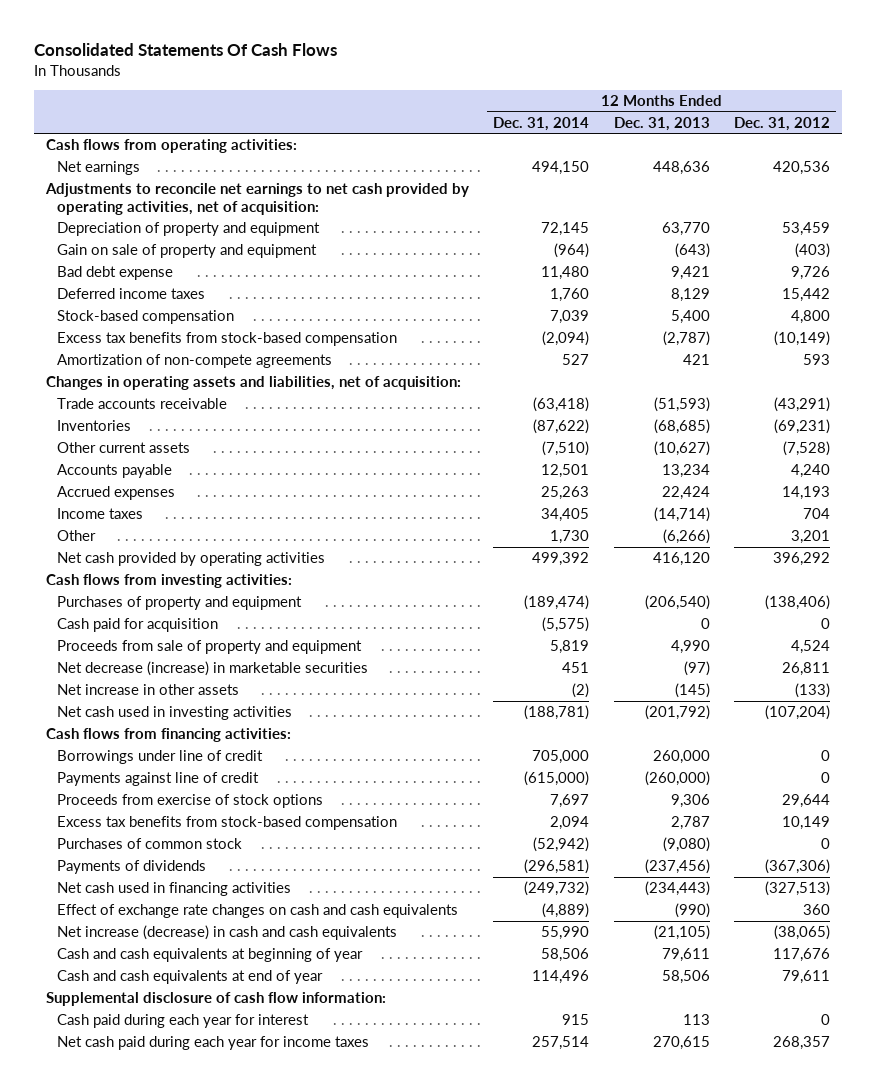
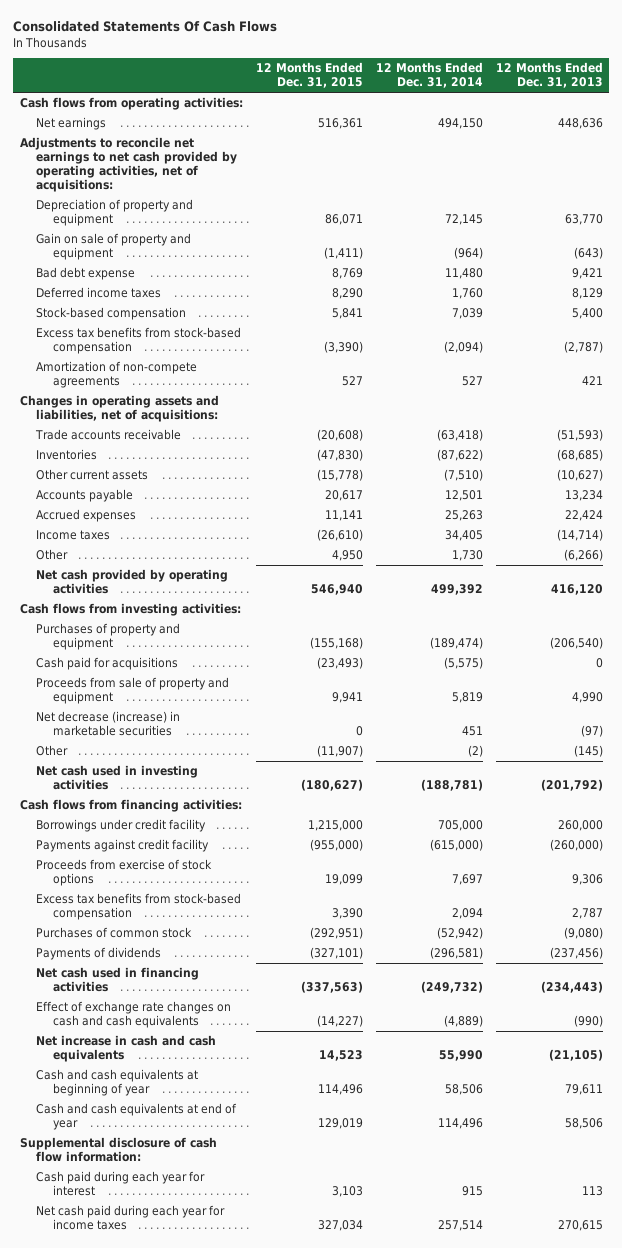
- | 12 Months Ended Dec. 31, 2014 | 12 Months Ended Dec. 31, 2013 | 12 Months Ended Dec. 31, 2012
+ | 12 Months Ended Dec. 31, 2015 | 12 Months Ended Dec. 31, 2014 | 12 Months Ended Dec. 31, 2013
- Adjustments to reconcile net earnings to net cash provided by operating activities, net of acquisition:
+ Adjustments to reconcile net earnings to net cash provided by operating activities, net of acquisitions:
- Changes in operating assets and liabilities, net of acquisition:
+ Changes in operating assets and liabilities, net of acquisitions:
- Cash paid for acquisition | (5,575) | 0 | 0
+ Cash paid for acquisitions | (23,493) | (5,575) | 0
- Net increase in other assets | (2) | (145) | (133)
+ Other | (11,907) | (2) | (145)
- Borrowings under line of credit | 705,000 | 260,000 | 0
- Payments against line of credit | (615,000) | (260,000) | 0
+ Borrowings under credit facility | 1,215,000 | 705,000 | 260,000
+ Payments against credit facility | (955,000) | (615,000) | (260,000)
- Net increase (decrease) in cash and cash equivalents | 55,990 | (21,105) | (38,065)
+ Net increase in cash and cash equivalents | 14,523 | 55,990 | (21,105)

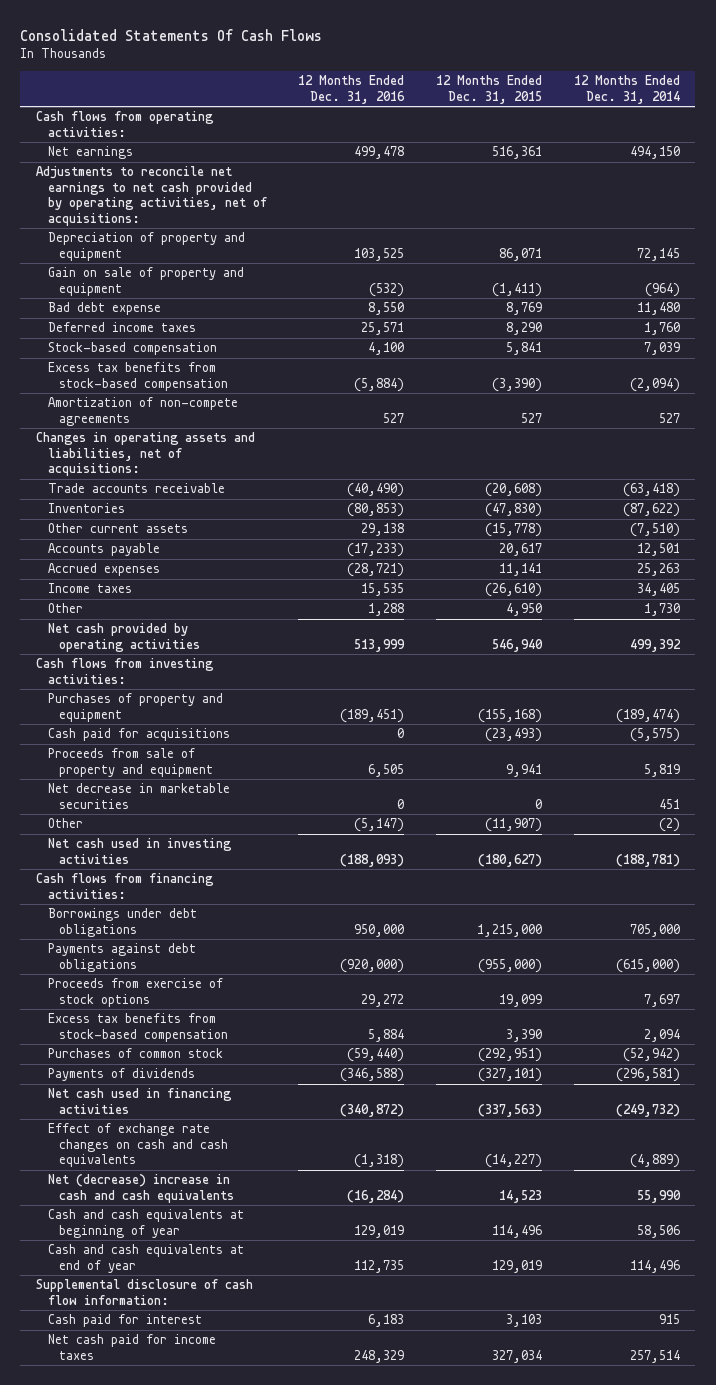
- | 12 Months Ended Dec. 31, 2015 | 12 Months Ended Dec. 31, 2014 | 12 Months Ended Dec. 31, 2013
+ | 12 Months Ended Dec. 31, 2016 | 12 Months Ended Dec. 31, 2015 | 12 Months Ended Dec. 31, 2014
- Net decrease (increase) in marketable securities | 0 | 451 | (97)
+ Net decrease in marketable securities | 0 | 0 | 451
- Borrowings under credit facility | 1,215,000 | 705,000 | 260,000
- Payments against credit facility | (955,000) | (615,000) | (260,000)
+ Borrowings under debt obligations | 950,000 | 1,215,000 | 705,000
+ Payments against debt obligations | (920,000) | (955,000) | (615,000)
- Net increase in cash and cash equivalents | 14,523 | 55,990 | (21,105)
+ Net (decrease) increase in cash and cash equivalents | (16,284) | 14,523 | 55,990
- Cash paid during each year for interest | 3,103 | 915 | 113
- Net cash paid during each year for income taxes | 327,034 | 257,514 | 270,615
+ Cash paid for interest | 6,183 | 3,103 | 915
+ Net cash paid for income taxes | 248,329 | 327,034 | 257,514

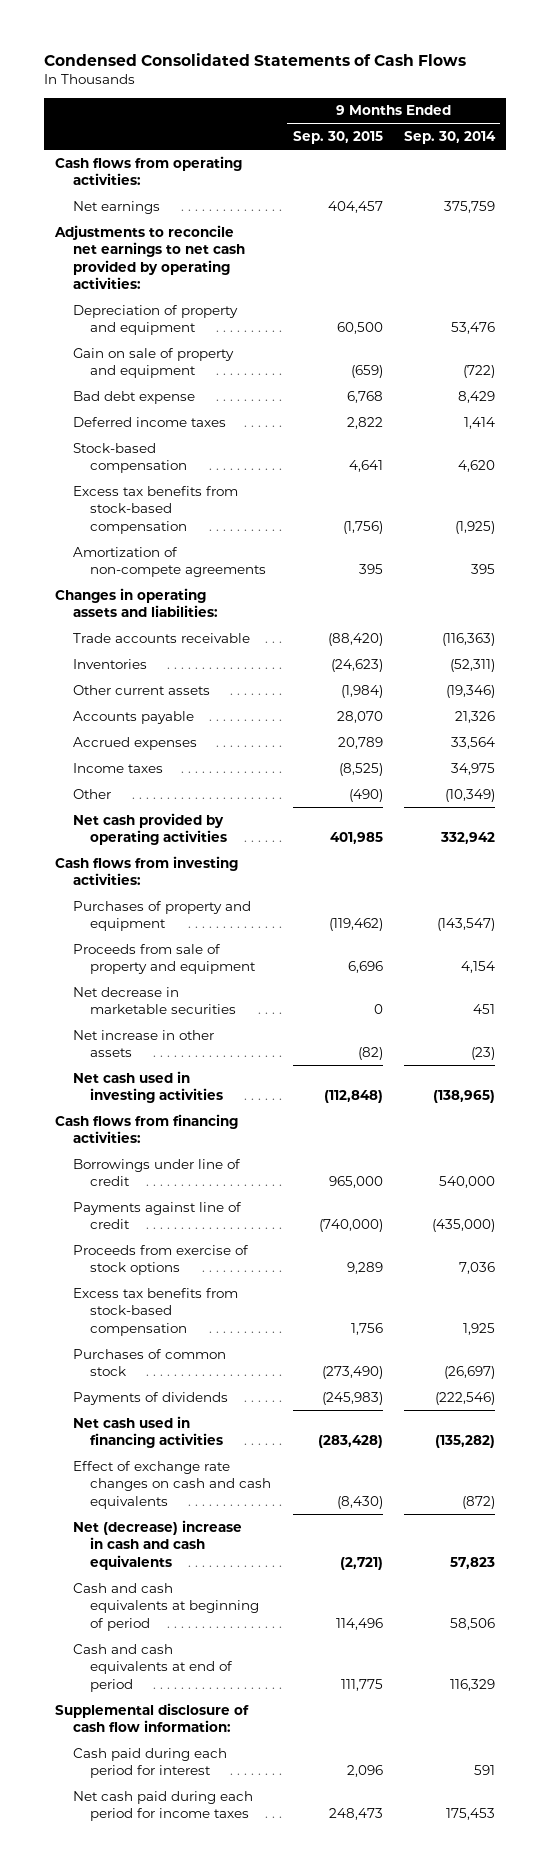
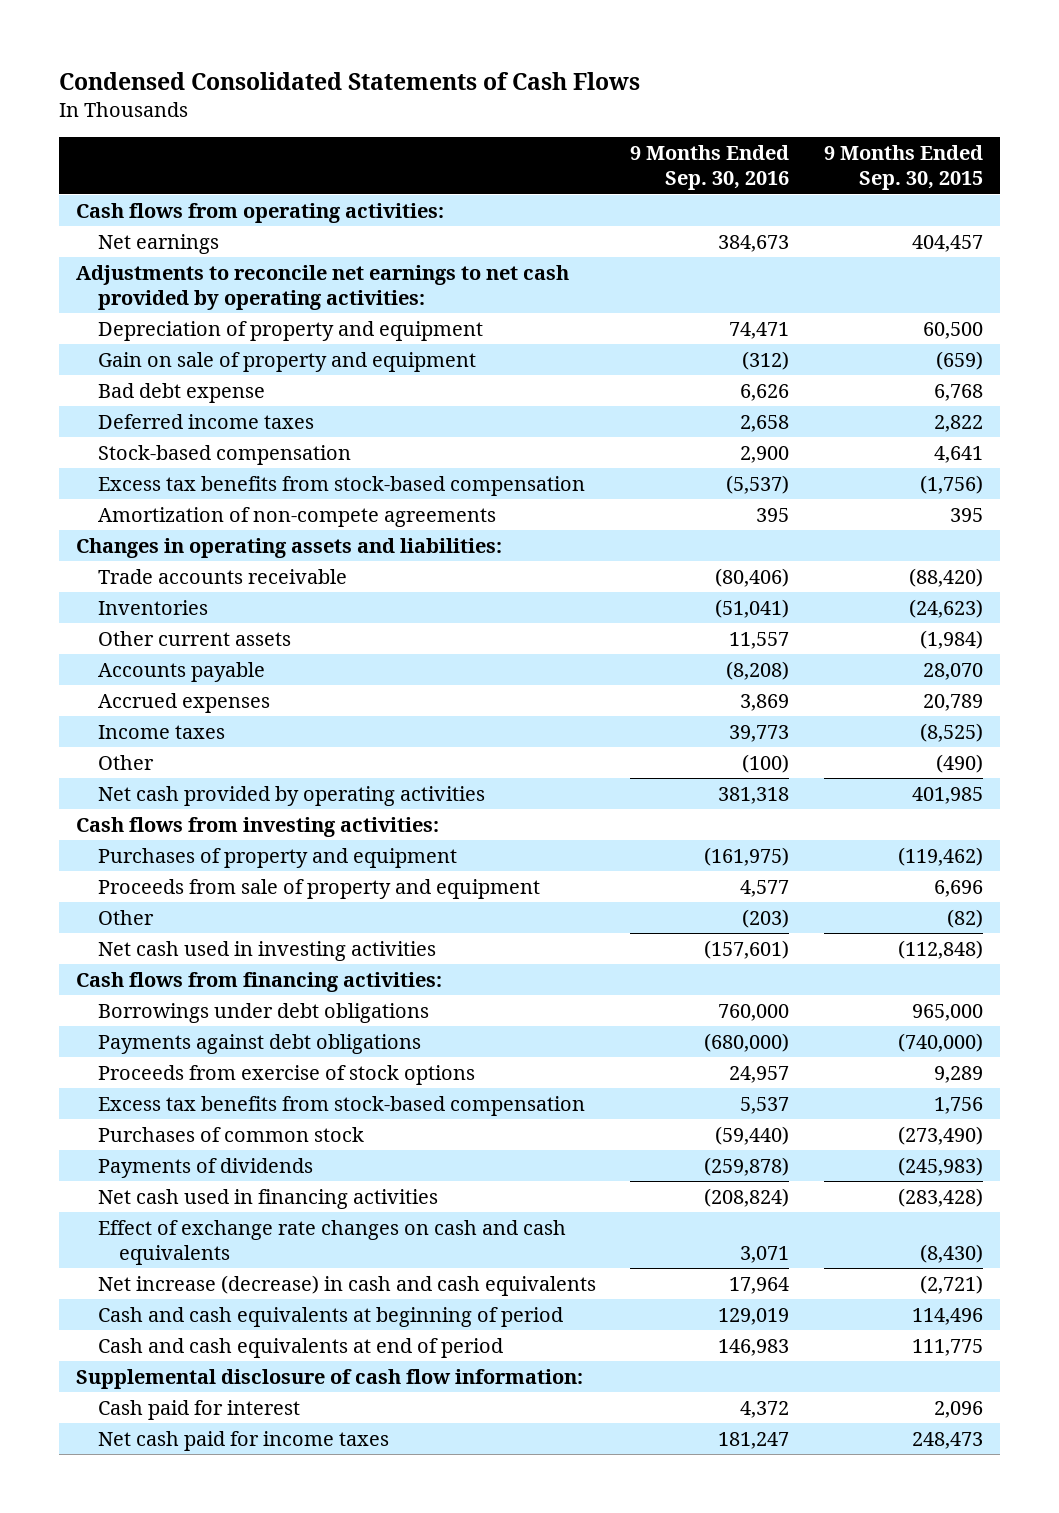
- | 9 Months Ended Sep. 30, 2015 | 9 Months Ended Sep. 30, 2014
+ | 9 Months Ended Sep. 30, 2016 | 9 Months Ended Sep. 30, 2015
- Net decrease in marketable securities | 0 | 451
- Net increase in other assets | (82) | (23)
+ Other | (203) | (82)
- Borrowings under line of credit | 965,000 | 540,000
- Payments against line of credit | (740,000) | (435,000)
+ Borrowings under debt obligations | 760,000 | 965,000
+ Payments against debt obligations | (680,000) | (740,000)
- Net (decrease) increase in cash and cash equivalents | (2,721) | 57,823
+ Net increase (decrease) in cash and cash equivalents | 17,964 | (2,721)
- Cash paid during each period for interest | 2,096 | 591
- Net cash paid during each period for income taxes | 248,473 | 175,453
+ Cash paid for interest | 4,372 | 2,096
+ Net cash paid for income taxes | 181,247 | 248,473

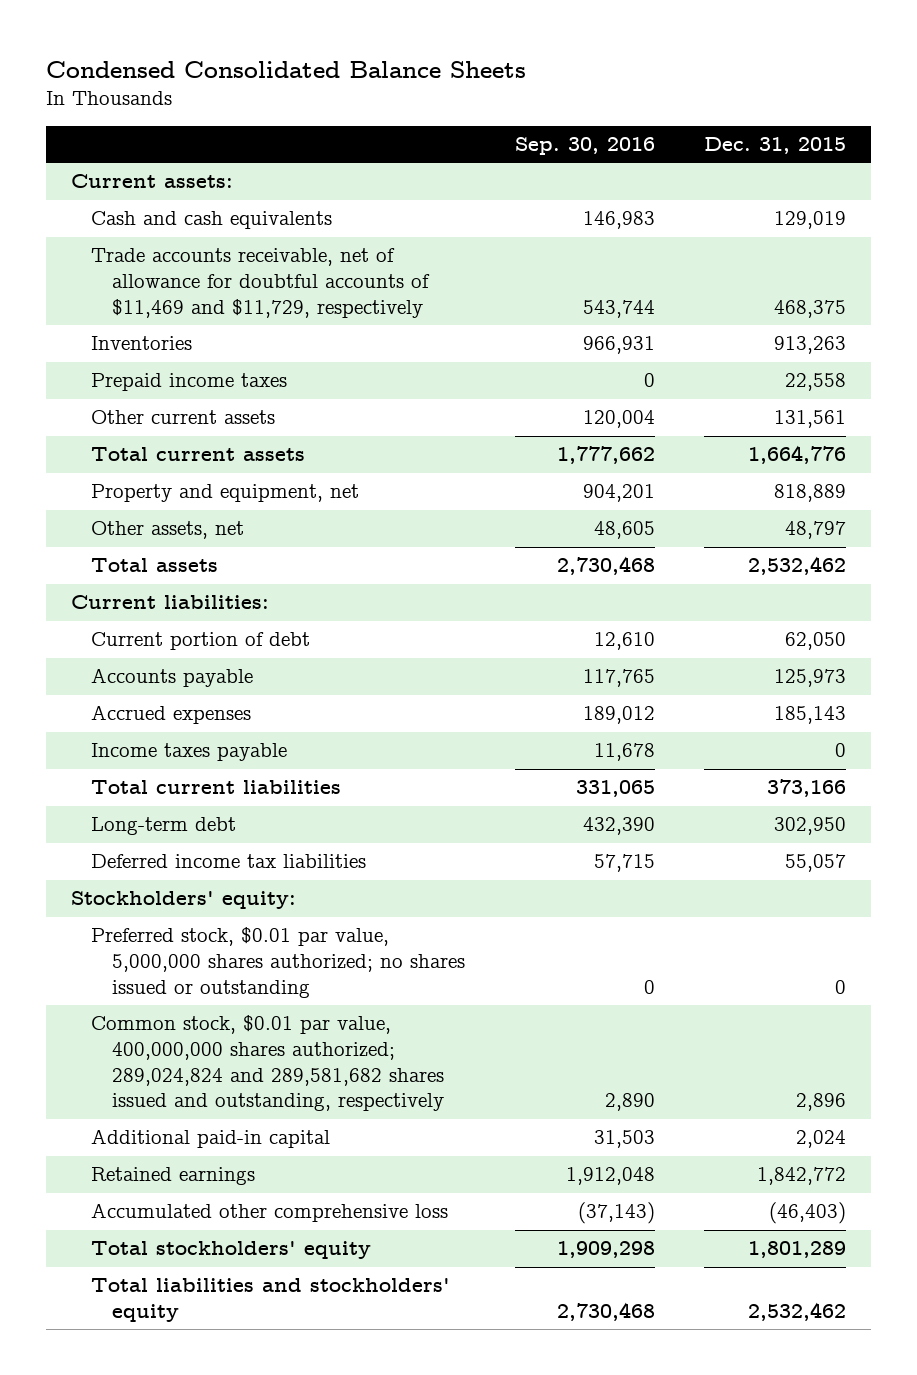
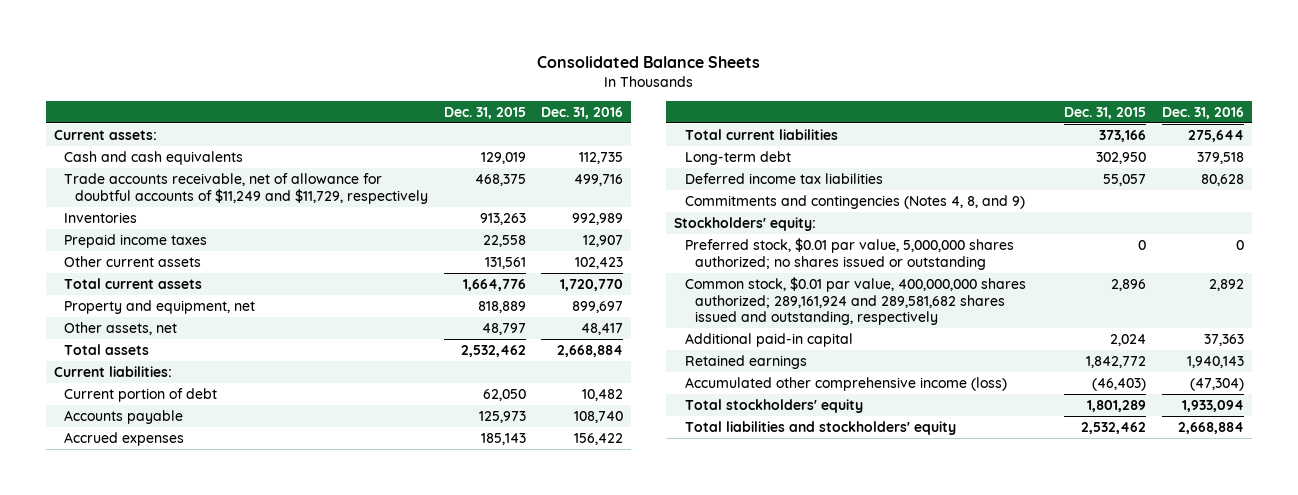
- Condensed Consolidated Balance Sheets
+ Consolidated Balance Sheets
- | Sep. 30, 2016 | Dec. 31, 2015
+ | Dec. 31, 2015 | Dec. 31, 2016
- Trade accounts receivable, net of allowance for doubtful accounts of $11,469 and $11,729, respectively | 543,744 | 468,375
+ Trade accounts receivable, net of allowance for doubtful accounts of $11,249 and $11,729, respectively | 468,375 | 499,716
- Income taxes payable | 11,678 | 0
+ Commitments and contingencies (Notes 4, 8, and 9)
- Common stock, $0.01 par value, 400,000,000 shares authorized; 289,024,824 and 289,581,682 shares issued and outstanding, respectively | 2,890 | 2,896
+ Common stock, $0.01 par value, 400,000,000 shares authorized; 289,161,924 and 289,581,682 shares issued and outstanding, respectively | 2,896 | 2,892
- Accumulated other comprehensive loss | (37,143) | (46,403)
+ Accumulated other comprehensive income (loss) | (46,403) | (47,304)

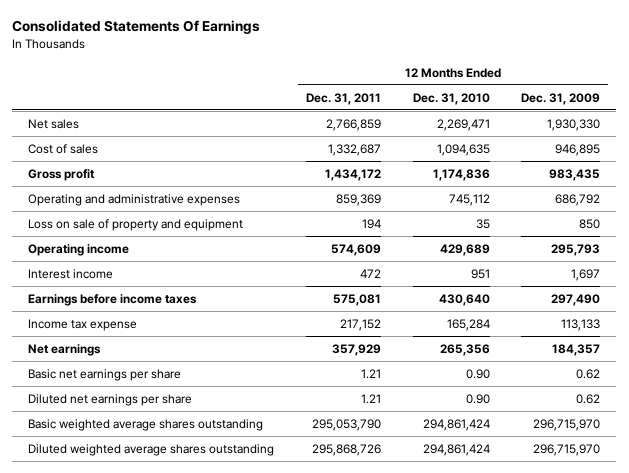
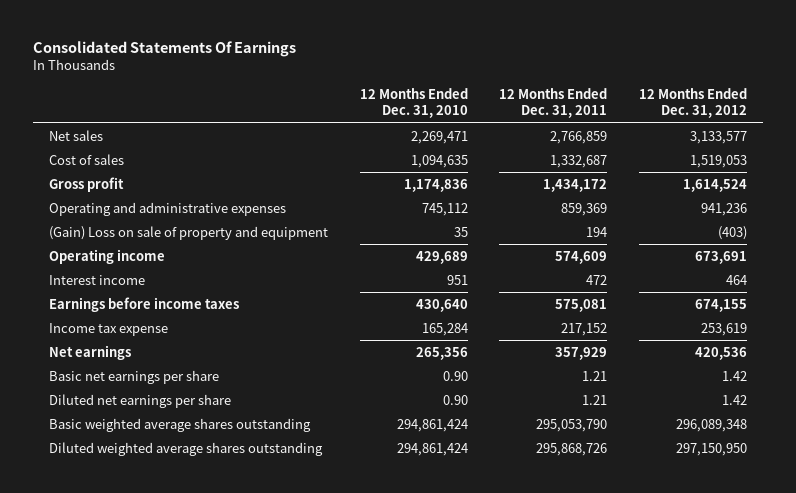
- | 12 Months Ended Dec. 31, 2011 | 12 Months Ended Dec. 31, 2010 | 12 Months Ended Dec. 31, 2009
+ | 12 Months Ended Dec. 31, 2010 | 12 Months Ended Dec. 31, 2011 | 12 Months Ended Dec. 31, 2012
- Loss on sale of property and equipment | 194 | 35 | 850
+ (Gain) Loss on sale of property and equipment | 35 | 194 | (403)

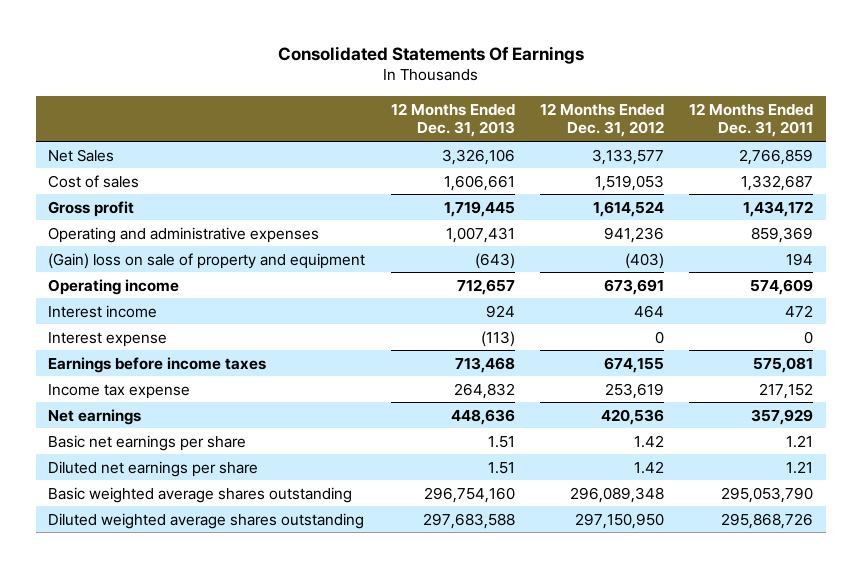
- | 12 Months Ended Dec. 31, 2010 | 12 Months Ended Dec. 31, 2011 | 12 Months Ended Dec. 31, 2012
+ | 12 Months Ended Dec. 31, 2013 | 12 Months Ended Dec. 31, 2012 | 12 Months Ended Dec. 31, 2011
- Net sales | 2,269,471 | 2,766,859 | 3,133,577
+ Net Sales | 3,326,106 | 3,133,577 | 2,766,859
- (Gain) Loss on sale of property and equipment | 35 | 194 | (403)
+ (Gain) loss on sale of property and equipment | (643) | (403) | 194
+ Interest expense | (113) | 0 | 0

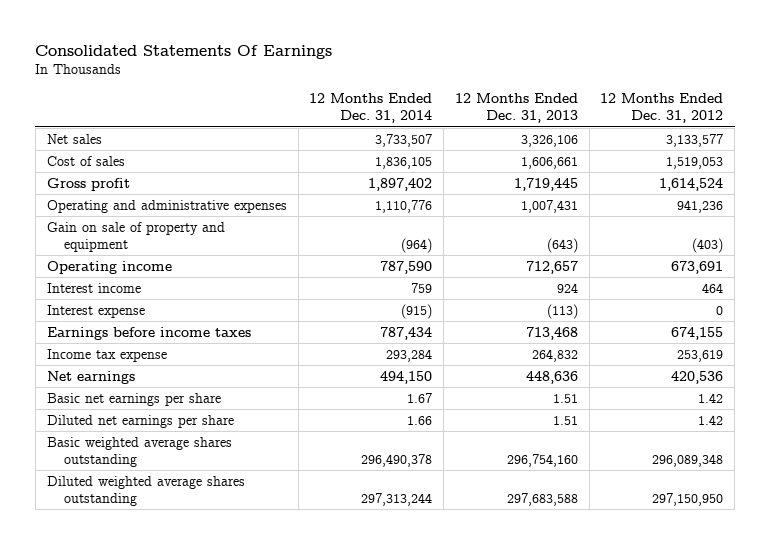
- | 12 Months Ended Dec. 31, 2013 | 12 Months Ended Dec. 31, 2012 | 12 Months Ended Dec. 31, 2011
+ | 12 Months Ended Dec. 31, 2014 | 12 Months Ended Dec. 31, 2013 | 12 Months Ended Dec. 31, 2012
- Net Sales | 3,326,106 | 3,133,577 | 2,766,859
+ Net sales | 3,733,507 | 3,326,106 | 3,133,577
- (Gain) loss on sale of property and equipment | (643) | (403) | 194
+ Gain on sale of property and equipment | (964) | (643) | (403)

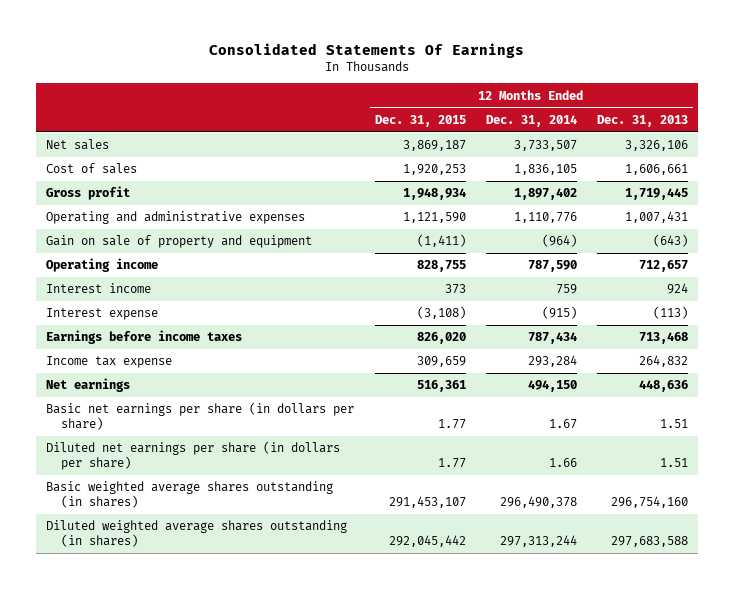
- | 12 Months Ended Dec. 31, 2014 | 12 Months Ended Dec. 31, 2013 | 12 Months Ended Dec. 31, 2012
+ | 12 Months Ended Dec. 31, 2015 | 12 Months Ended Dec. 31, 2014 | 12 Months Ended Dec. 31, 2013
- Basic net earnings per share | 1.67 | 1.51 | 1.42
- Diluted net earnings per share | 1.66 | 1.51 | 1.42
- Basic weighted average shares outstanding | 296,490,378 | 296,754,160 | 296,089,348
- Diluted weighted average shares outstanding | 297,313,244 | 297,683,588 | 297,150,950
+ Basic net earnings per share (in dollars per share) | 1.77 | 1.67 | 1.51
+ Diluted net earnings per share (in dollars per share) | 1.77 | 1.66 | 1.51
+ Basic weighted average shares outstanding (in shares) | 291,453,107 | 296,490,378 | 296,754,160
+ Diluted weighted average shares outstanding (in shares) | 292,045,442 | 297,313,244 | 297,683,588

